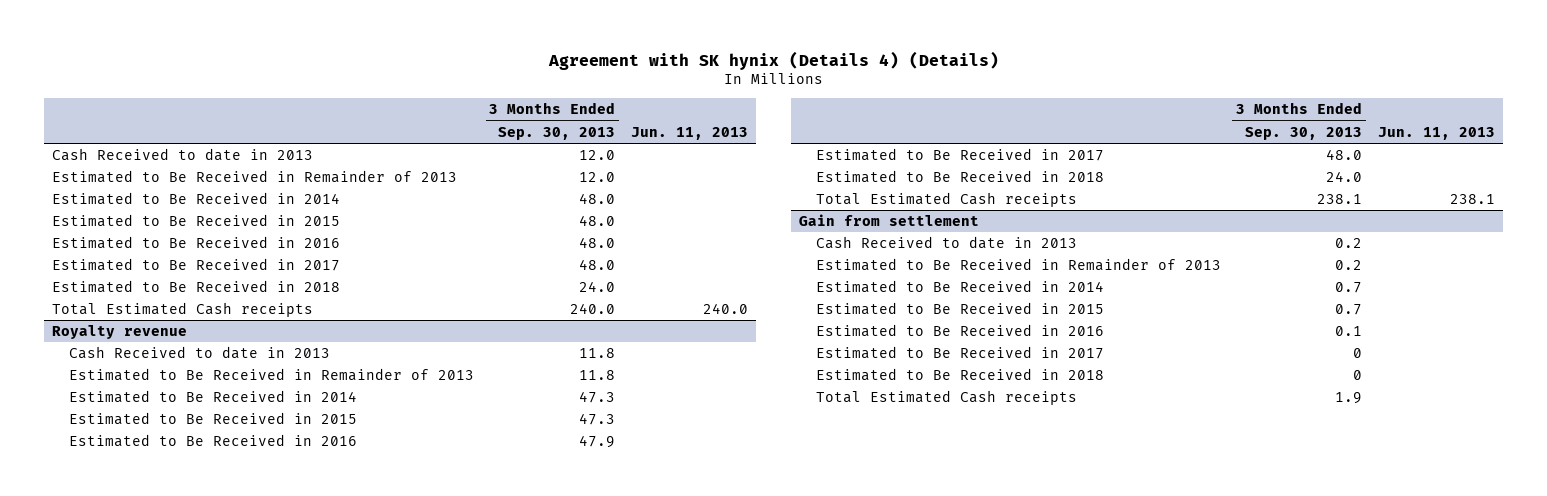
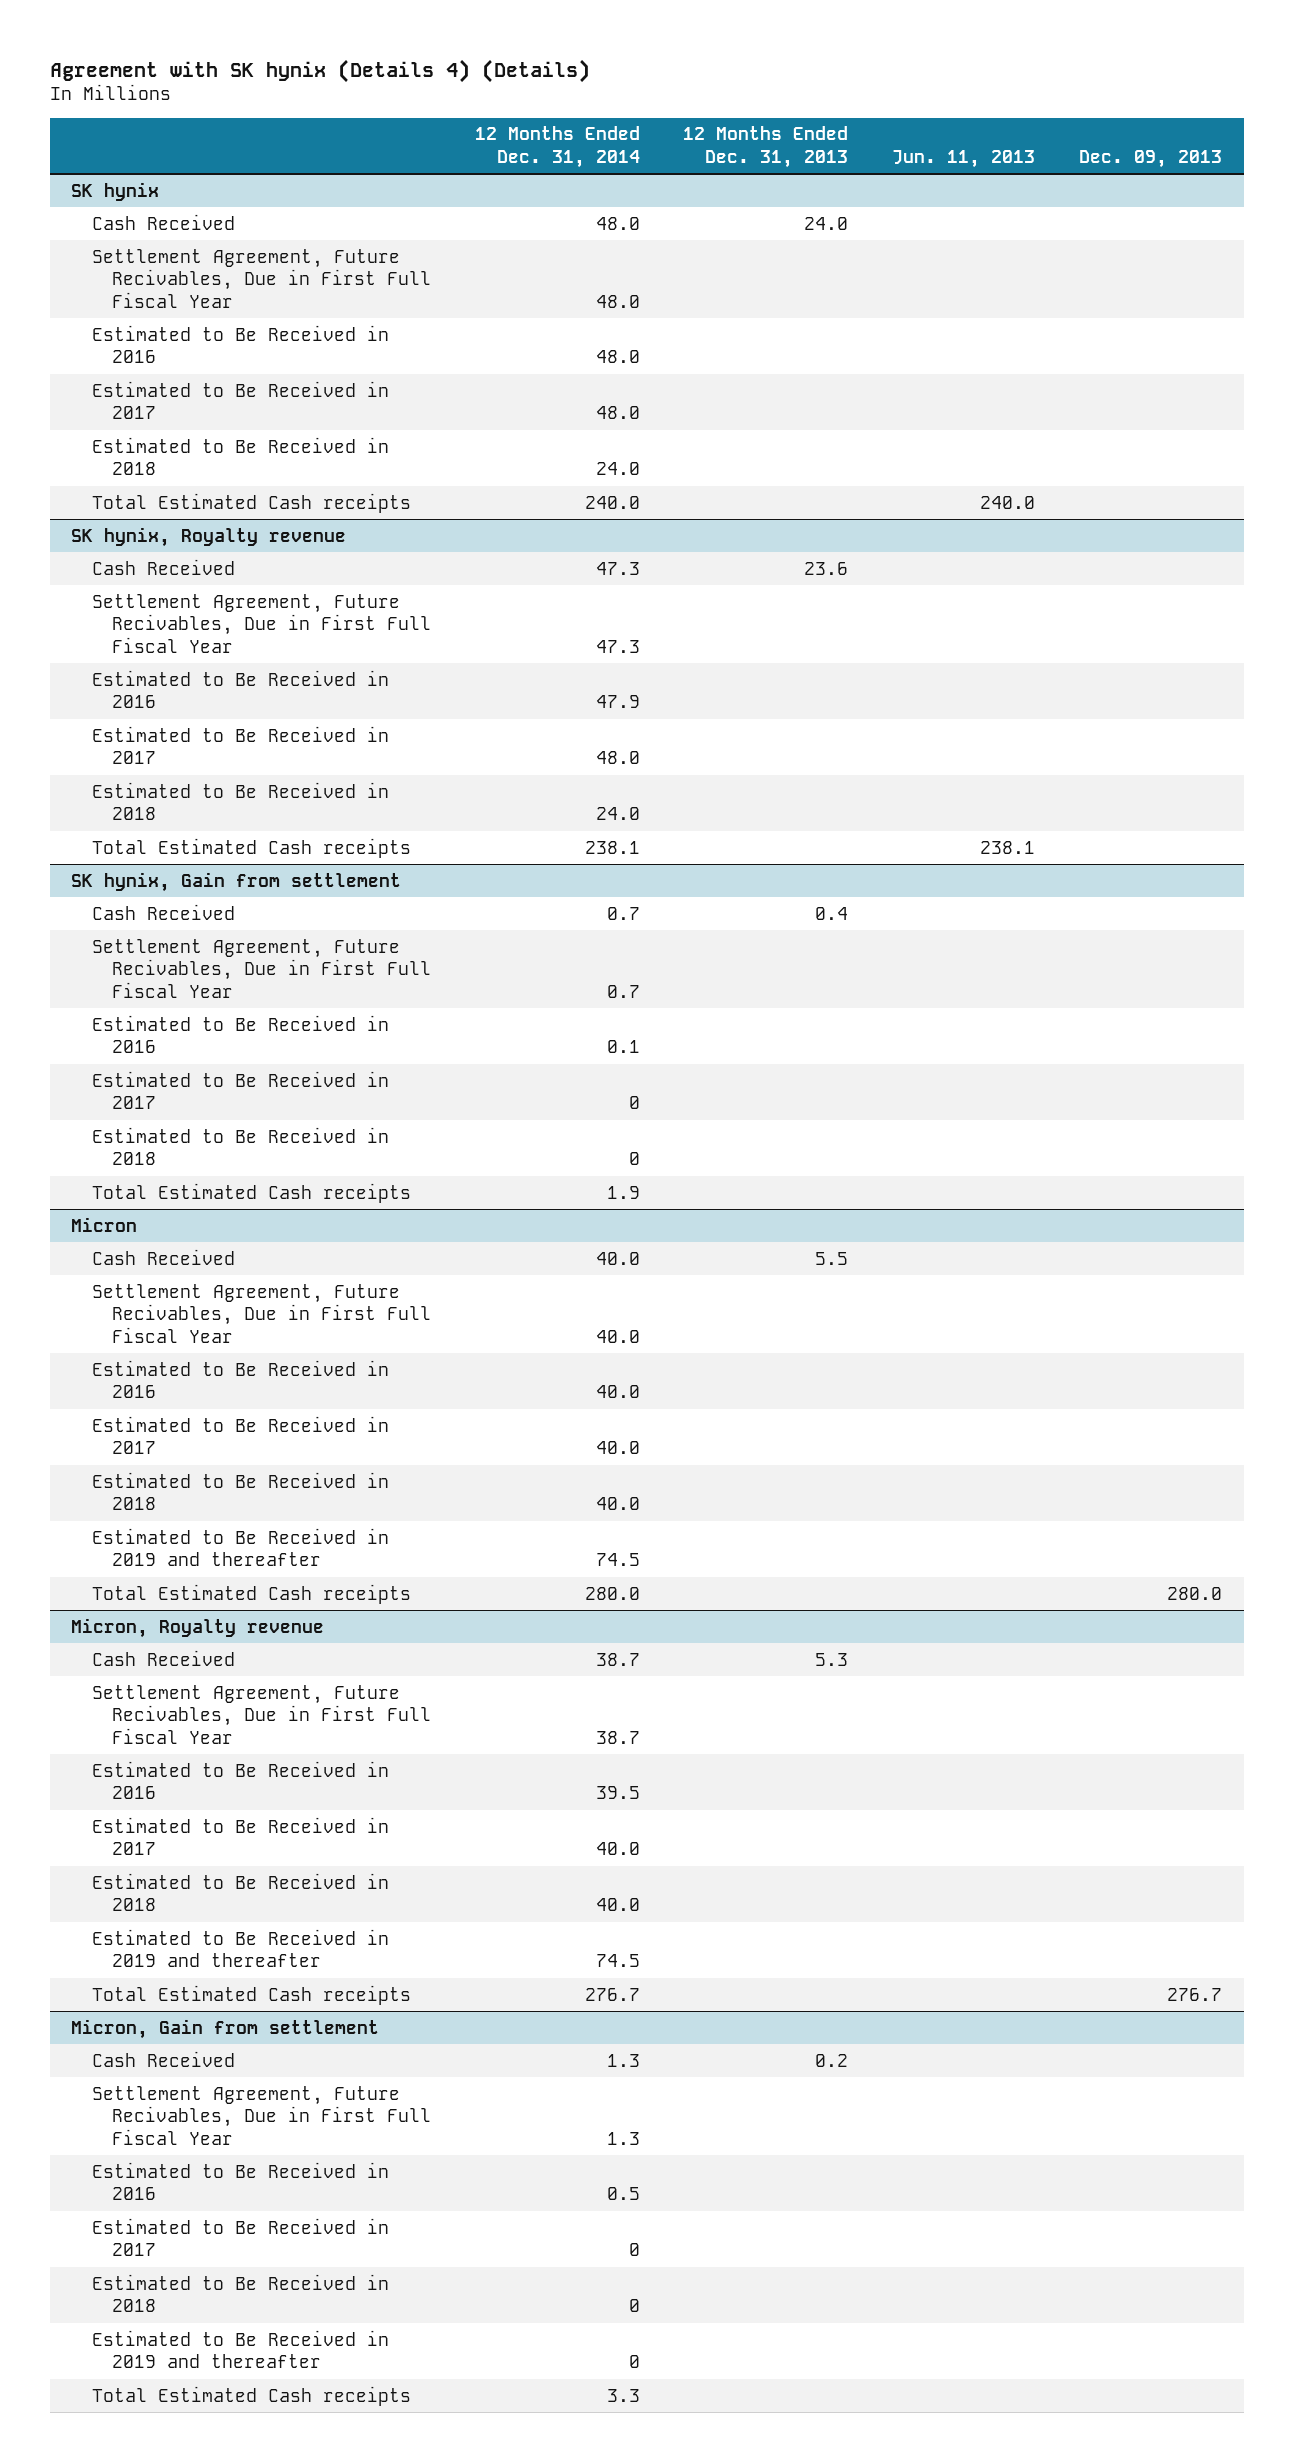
- | 3 Months Ended Sep. 30, 2013 | Jun. 11, 2013
+ | 12 Months Ended Dec. 31, 2014 | 12 Months Ended Dec. 31, 2013 | Jun. 11, 2013 | Dec. 09, 2013
- Cash Received to date in 2013 | 12.0 |
- Estimated to Be Received in Remainder of 2013 | 12.0 |
- Estimated to Be Received in 2014 | 48.0 |
- Estimated to Be Received in 2015 | 48.0 |
+ SK hynix
+ Cash Received | 48.0 | 24.0 | |
+ Settlement Agreement, Future Recivables, Due in First Full Fiscal Year | 48.0 | | |
- Royalty revenue
- Cash Received to date in 2013 | 11.8 |
- Estimated to Be Received in Remainder of 2013 | 11.8 |
- Estimated to Be Received in 2014 | 47.3 |
- Estimated to Be Received in 2015 | 47.3 |
+ SK hynix, Royalty revenue
+ Cash Received | 47.3 | 23.6 | |
+ Settlement Agreement, Future Recivables, Due in First Full Fiscal Year | 47.3 | | |
- Gain from settlement
- Cash Received to date in 2013 | 0.2 |
- Estimated to Be Received in Remainder of 2013 | 0.2 |
- Estimated to Be Received in 2014 | 0.7 |
- Estimated to Be Received in 2015 | 0.7 |
+ SK hynix, Gain from settlement
+ Cash Received | 0.7 | 0.4 | |
+ Settlement Agreement, Future Recivables, Due in First Full Fiscal Year | 0.7 | | |
+ Estimated to Be Received in 2016 | 0.1 | | |
+ Estimated to Be Received in 2017 | 0 | | |
+ Estimated to Be Received in 2018 | 0 | | |
+ Total Estimated Cash receipts | 1.9 | | |
+ Micron
+ Cash Received | 40.0 | 5.5 | |
+ Settlement Agreement, Future Recivables, Due in First Full Fiscal Year | 40.0 | | |
+ Estimated to Be Received in 2016 | 40.0 | | |
+ Estimated to Be Received in 2017 | 40.0 | | |
+ Estimated to Be Received in 2018 | 40.0 | | |
+ Estimated to Be Received in 2019 and thereafter | 74.5 | | |
+ Total Estimated Cash receipts | 280.0 | | | 280.0
+ Micron, Royalty revenue
+ Cash Received | 38.7 | 5.3 | |
+ Settlement Agreement, Future Recivables, Due in First Full Fiscal Year | 38.7 | | |
+ Estimated to Be Received in 2016 | 39.5 | | |
+ Estimated to Be Received in 2017 | 40.0 | | |
+ Estimated to Be Received in 2018 | 40.0 | | |
+ Estimated to Be Received in 2019 and thereafter | 74.5 | | |
+ Total Estimated Cash receipts | 276.7 | | | 276.7
+ Micron, Gain from settlement
+ Cash Received | 1.3 | 0.2 | |
+ Settlement Agreement, Future Recivables, Due in First Full Fiscal Year | 1.3 | | |
+ Estimated to Be Received in 2019 and thereafter | 0 | | |

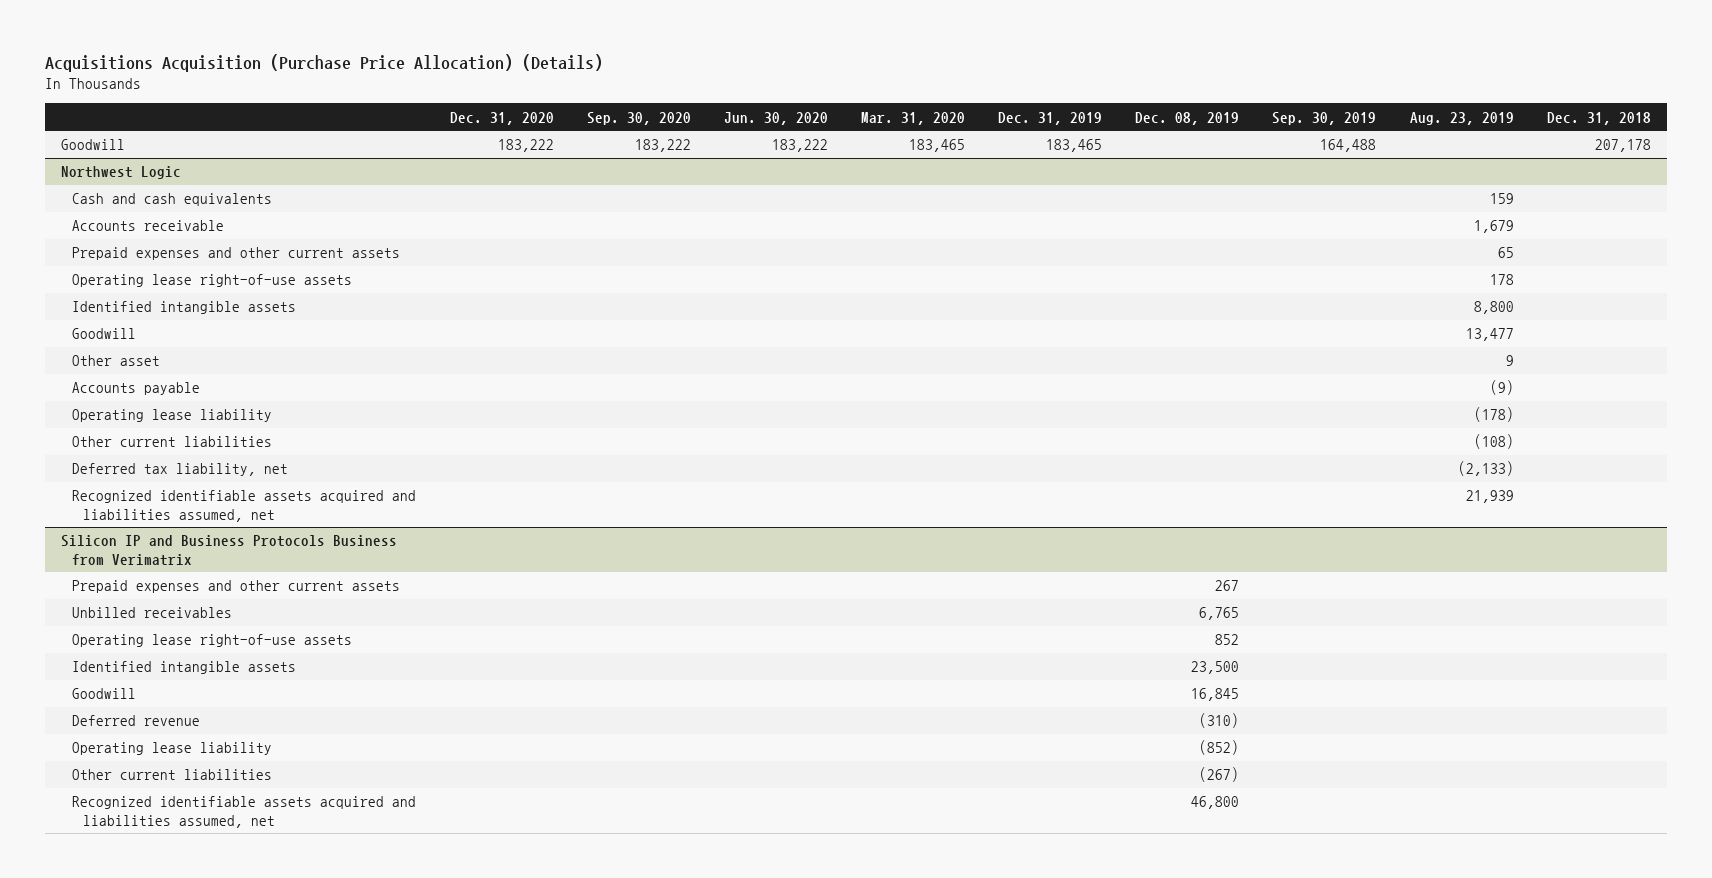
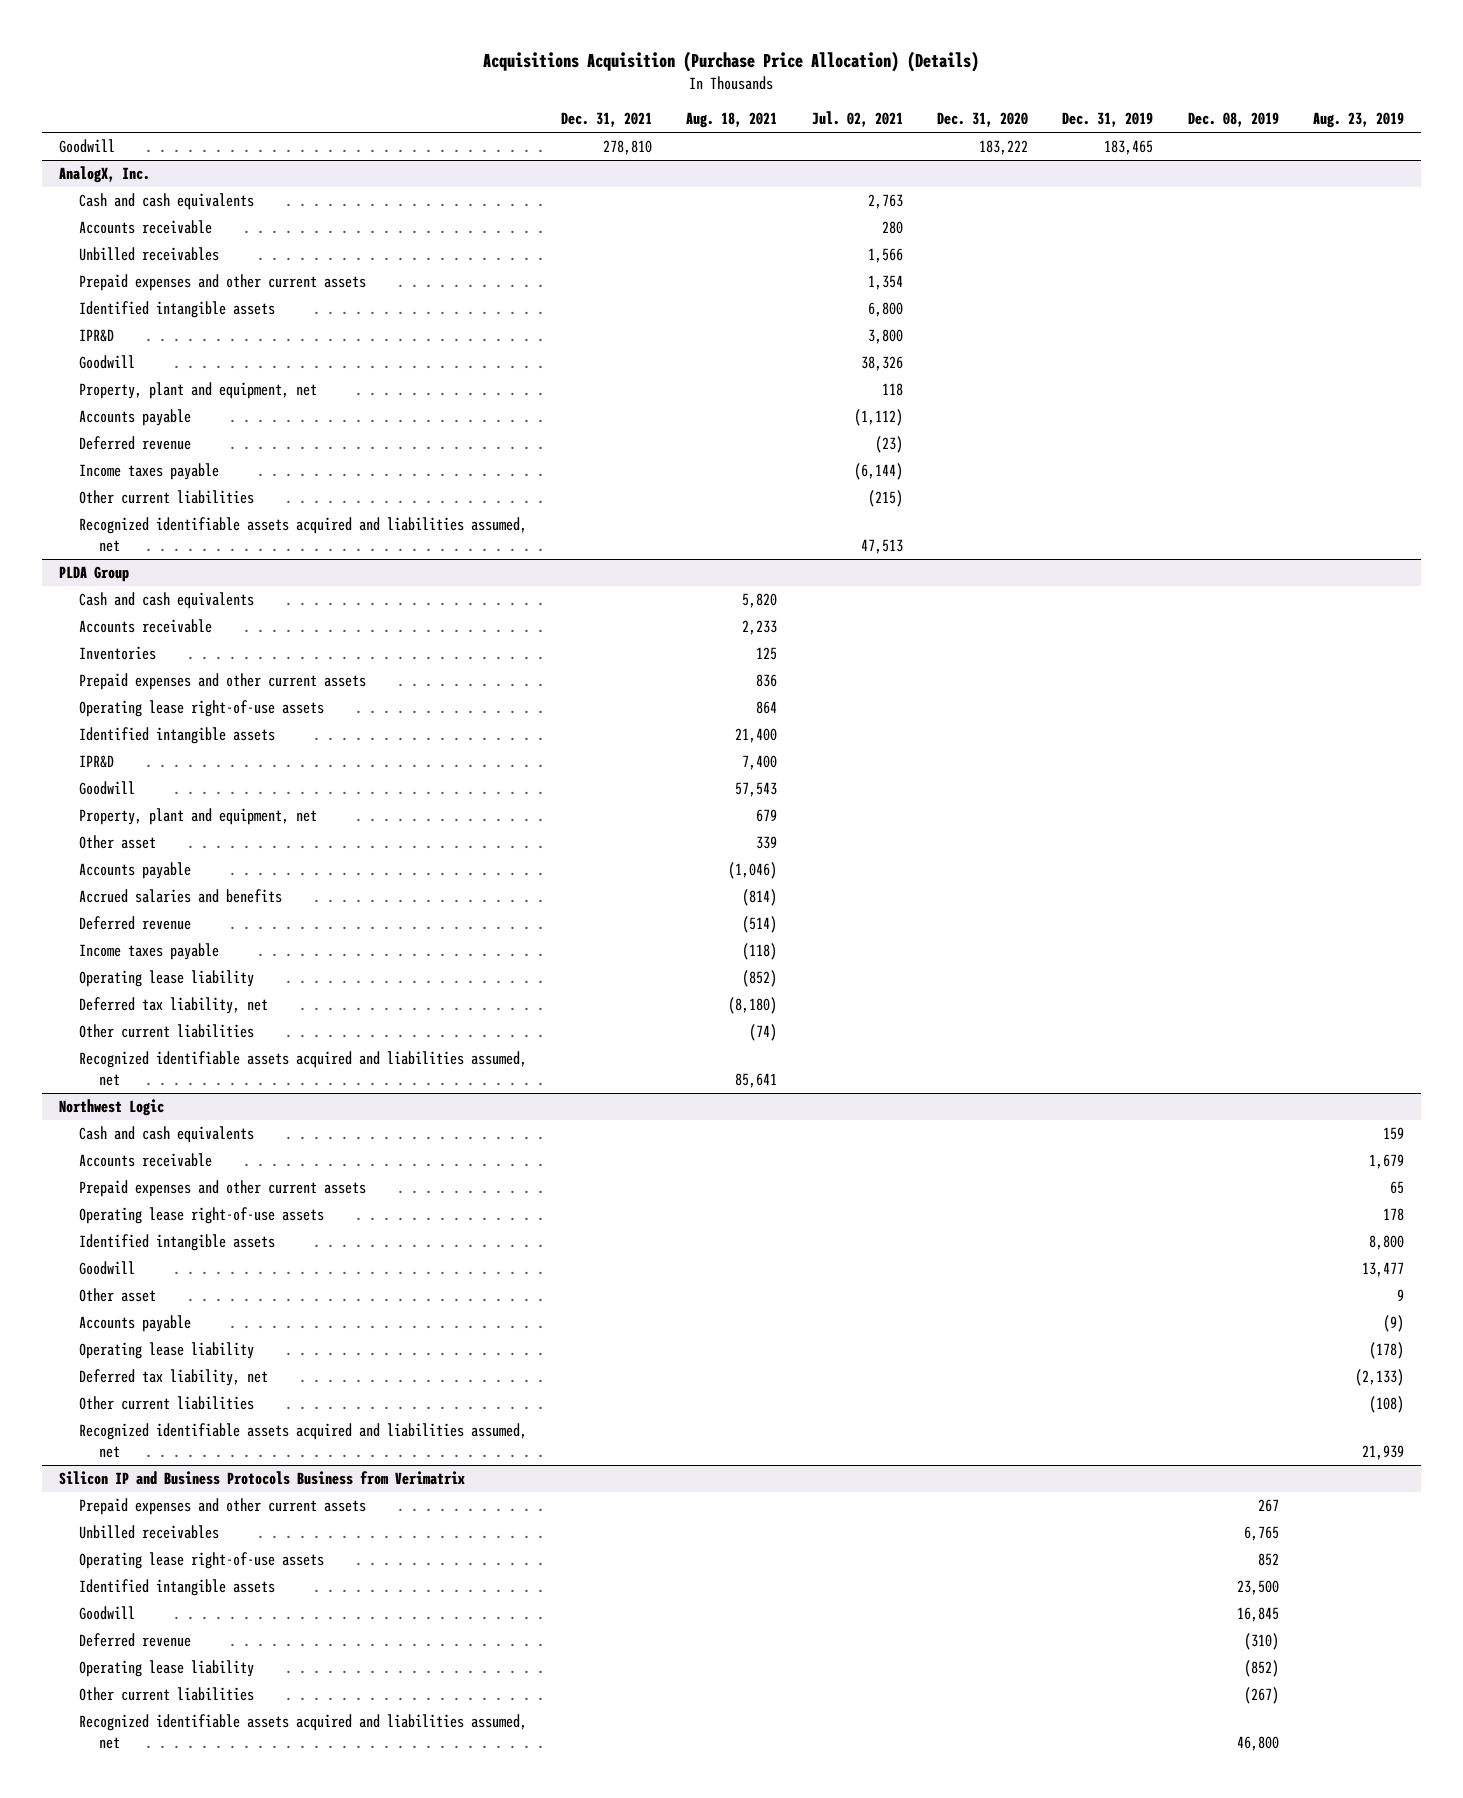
- | Dec. 31, 2020 | Sep. 30, 2020 | Jun. 30, 2020 | Mar. 31, 2020 | Dec. 31, 2019 | Dec. 08, 2019 | Sep. 30, 2019 | Aug. 23, 2019 | Dec. 31, 2018
+ | Dec. 31, 2021 | Aug. 18, 2021 | Jul. 02, 2021 | Dec. 31, 2020 | Dec. 31, 2019 | Dec. 08, 2019 | Aug. 23, 2019
+ AnalogX, Inc.
+ Cash and cash equivalents | | | 2,763 | | | |
+ Accounts receivable | | | 280 | | | |
+ Unbilled receivables | | | 1,566 | | | |
+ Prepaid expenses and other current assets | | | 1,354 | | | |
+ Identified intangible assets | | | 6,800 | | | |
+ IPR&D | | | 3,800 | | | |
+ Goodwill | | | 38,326 | | | |
+ Property, plant and equipment, net | | | 118 | | | |
+ Accounts payable | | | (1,112) | | | |
+ Deferred revenue | | | (23) | | | |
+ Income taxes payable | | | (6,144) | | | |
+ Other current liabilities | | | (215) | | | |
+ Recognized identifiable assets acquired and liabilities assumed, net | | | 47,513 | | | |
+ PLDA Group
+ Cash and cash equivalents | | 5,820 | | | | |
+ Accounts receivable | | 2,233 | | | | |
+ Inventories | | 125 | | | | |
+ Prepaid expenses and other current assets | | 836 | | | | |
+ Operating lease right-of-use assets | | 864 | | | | |
+ Identified intangible assets | | 21,400 | | | | |
+ IPR&D | | 7,400 | | | | |
+ Goodwill | | 57,543 | | | | |
+ Property, plant and equipment, net | | 679 | | | | |
+ Other asset | | 339 | | | | |
+ Accounts payable | | (1,046) | | | | |
+ Accrued salaries and benefits | | (814) | | | | |
+ Deferred revenue | | (514) | | | | |
+ Income taxes payable | | (118) | | | | |
+ Operating lease liability | | (852) | | | | |
+ Deferred tax liability, net | | (8,180) | | | | |
+ Other current liabilities | | (74) | | | | |
+ Recognized identifiable assets acquired and liabilities assumed, net | | 85,641 | | | | |
@ Northwest Logic
moved down: Other current liabilities | | | | | | | (108)

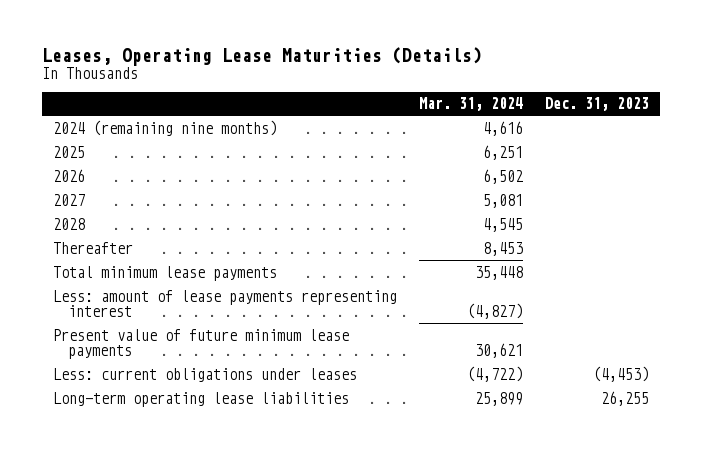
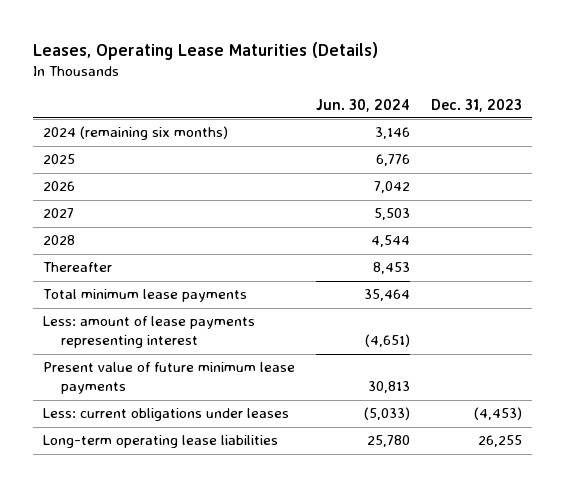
- | Mar. 31, 2024 | Dec. 31, 2023
+ | Jun. 30, 2024 | Dec. 31, 2023
- 2024 (remaining nine months) | 4,616 |
+ 2024 (remaining six months) | 3,146 |

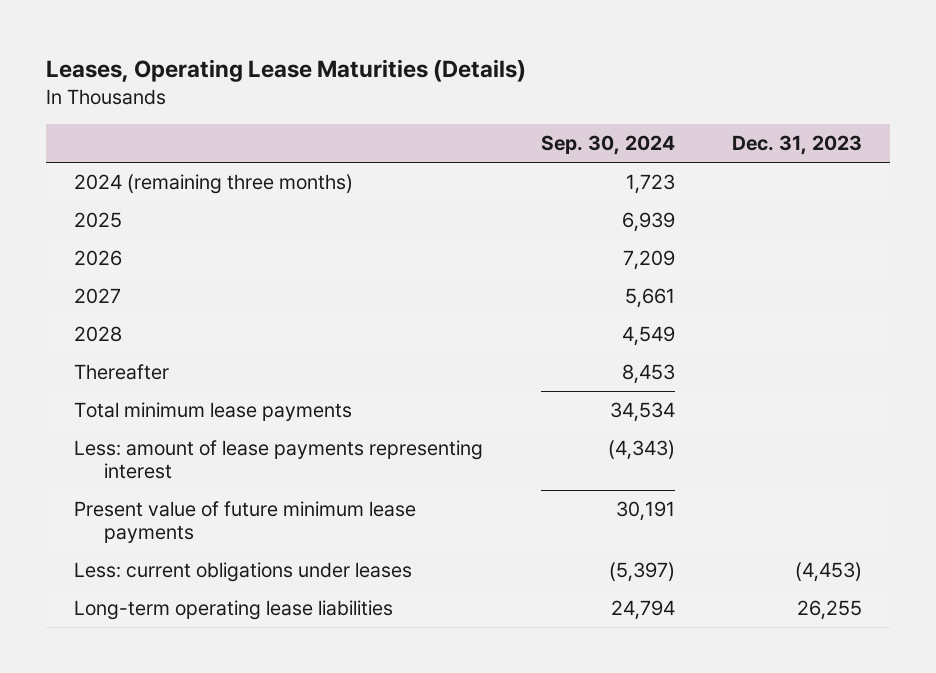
- | Jun. 30, 2024 | Dec. 31, 2023
+ | Sep. 30, 2024 | Dec. 31, 2023
- 2024 (remaining six months) | 3,146 |
+ 2024 (remaining three months) | 1,723 |

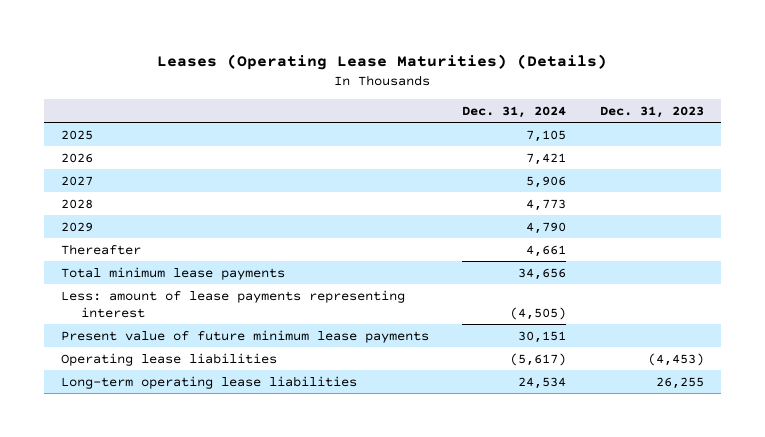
- Leases, Operating Lease Maturities (Details)
+ Leases (Operating Lease Maturities) (Details)
- | Sep. 30, 2024 | Dec. 31, 2023
+ | Dec. 31, 2024 | Dec. 31, 2023
- 2024 (remaining three months) | 1,723 |
+ 2029 | 4,790 |
- Less: current obligations under leases | (5,397) | (4,453)
+ Operating lease liabilities | (5,617) | (4,453)

